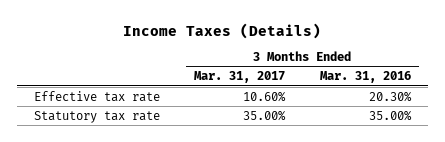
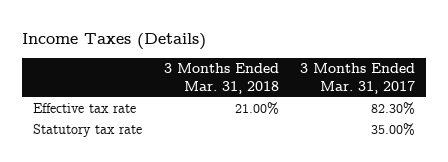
- | 3 Months Ended Mar. 31, 2017 | 3 Months Ended Mar. 31, 2016
+ | 3 Months Ended Mar. 31, 2018 | 3 Months Ended Mar. 31, 2017
- Effective tax rate | 10.60% | 20.30%
+ Effective tax rate | 21.00% | 82.30%

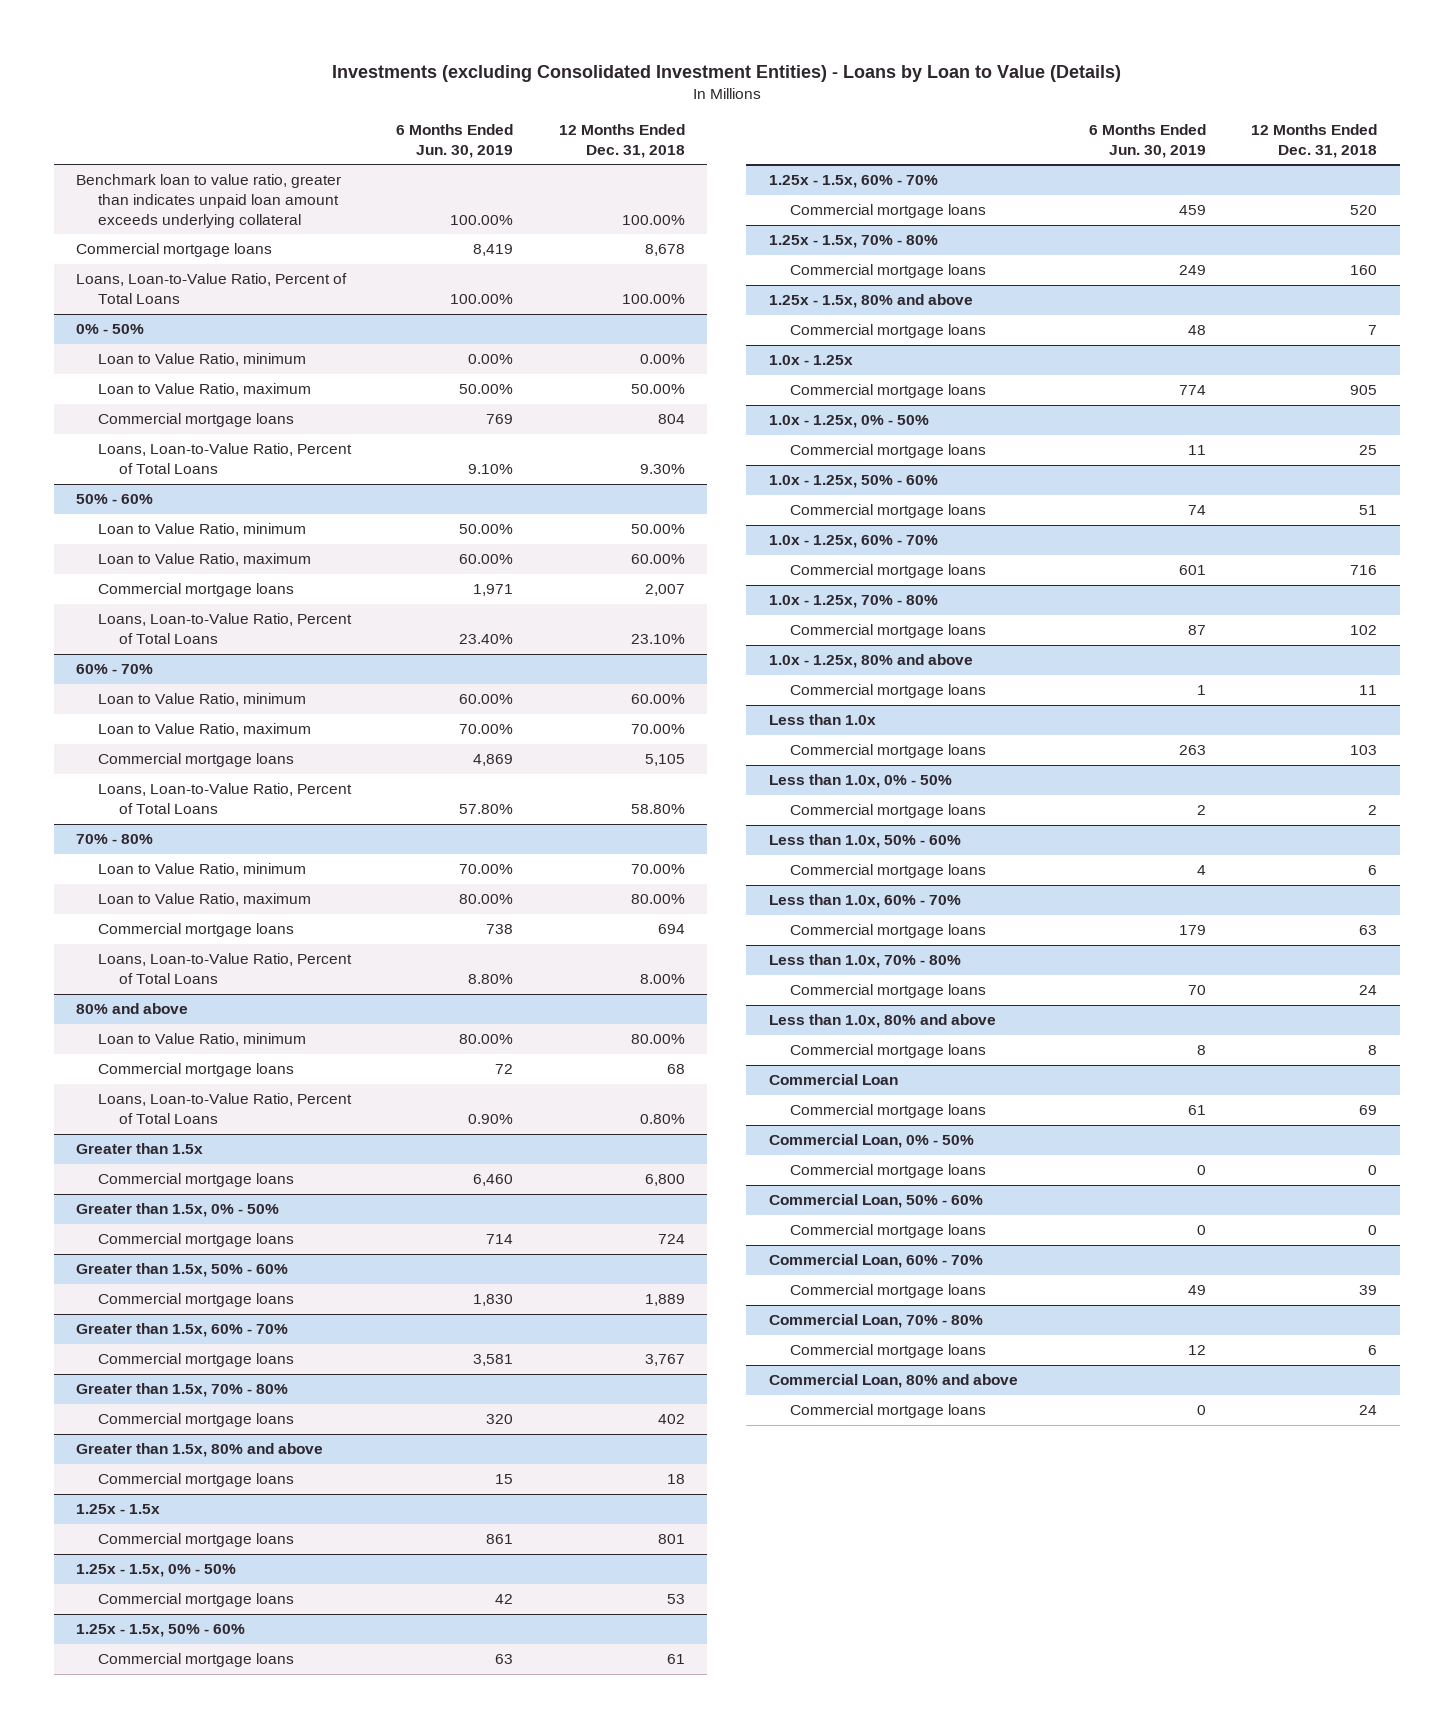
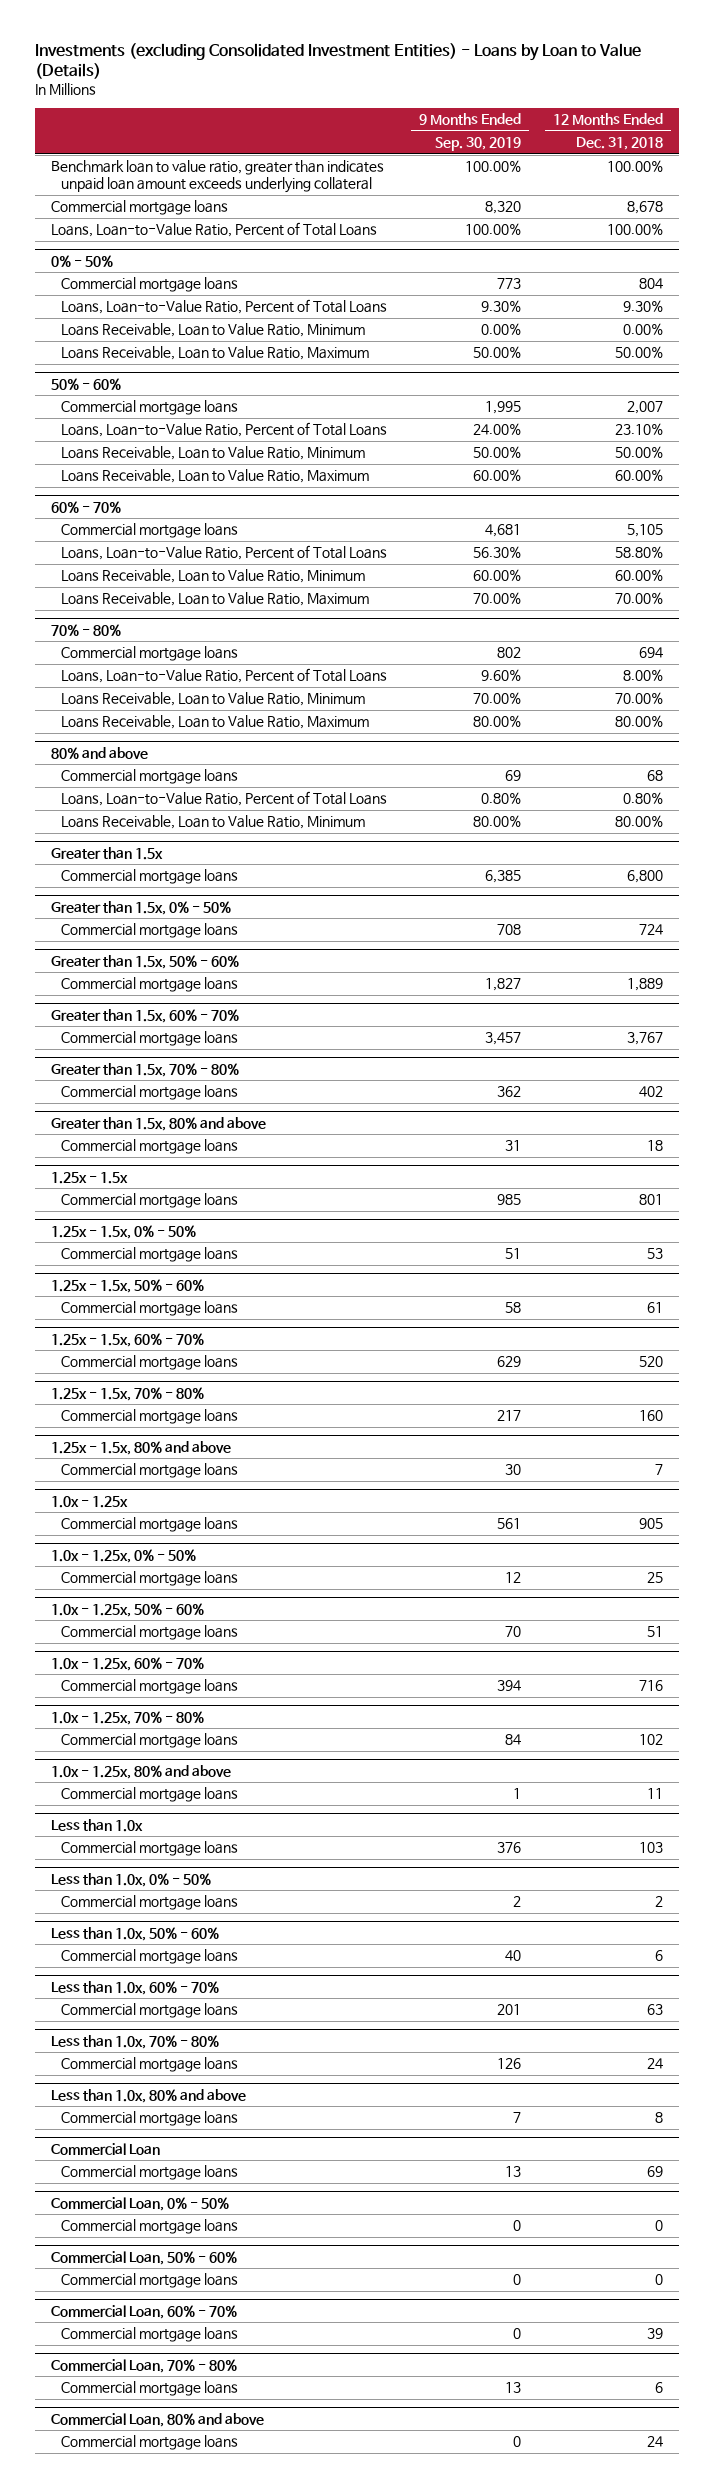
- | 6 Months Ended Jun. 30, 2019 | 12 Months Ended Dec. 31, 2018
+ | 9 Months Ended Sep. 30, 2019 | 12 Months Ended Dec. 31, 2018
@ 0% - 50%
- Loan to Value Ratio, minimum | 0.00% | 0.00%
- Loan to Value Ratio, maximum | 50.00% | 50.00%
+ Loans Receivable, Loan to Value Ratio, Minimum | 0.00% | 0.00%
+ Loans Receivable, Loan to Value Ratio, Maximum | 50.00% | 50.00%
@ 50% - 60%
- Loan to Value Ratio, minimum | 50.00% | 50.00%
- Loan to Value Ratio, maximum | 60.00% | 60.00%
+ Loans Receivable, Loan to Value Ratio, Minimum | 50.00% | 50.00%
+ Loans Receivable, Loan to Value Ratio, Maximum | 60.00% | 60.00%
@ 60% - 70%
- Loan to Value Ratio, minimum | 60.00% | 60.00%
- Loan to Value Ratio, maximum | 70.00% | 70.00%
+ Loans Receivable, Loan to Value Ratio, Minimum | 60.00% | 60.00%
+ Loans Receivable, Loan to Value Ratio, Maximum | 70.00% | 70.00%
@ 70% - 80%
- Loan to Value Ratio, minimum | 70.00% | 70.00%
- Loan to Value Ratio, maximum | 80.00% | 80.00%
+ Loans Receivable, Loan to Value Ratio, Minimum | 70.00% | 70.00%
+ Loans Receivable, Loan to Value Ratio, Maximum | 80.00% | 80.00%
@ 80% and above
- Loan to Value Ratio, minimum | 80.00% | 80.00%
+ Loans Receivable, Loan to Value Ratio, Minimum | 80.00% | 80.00%

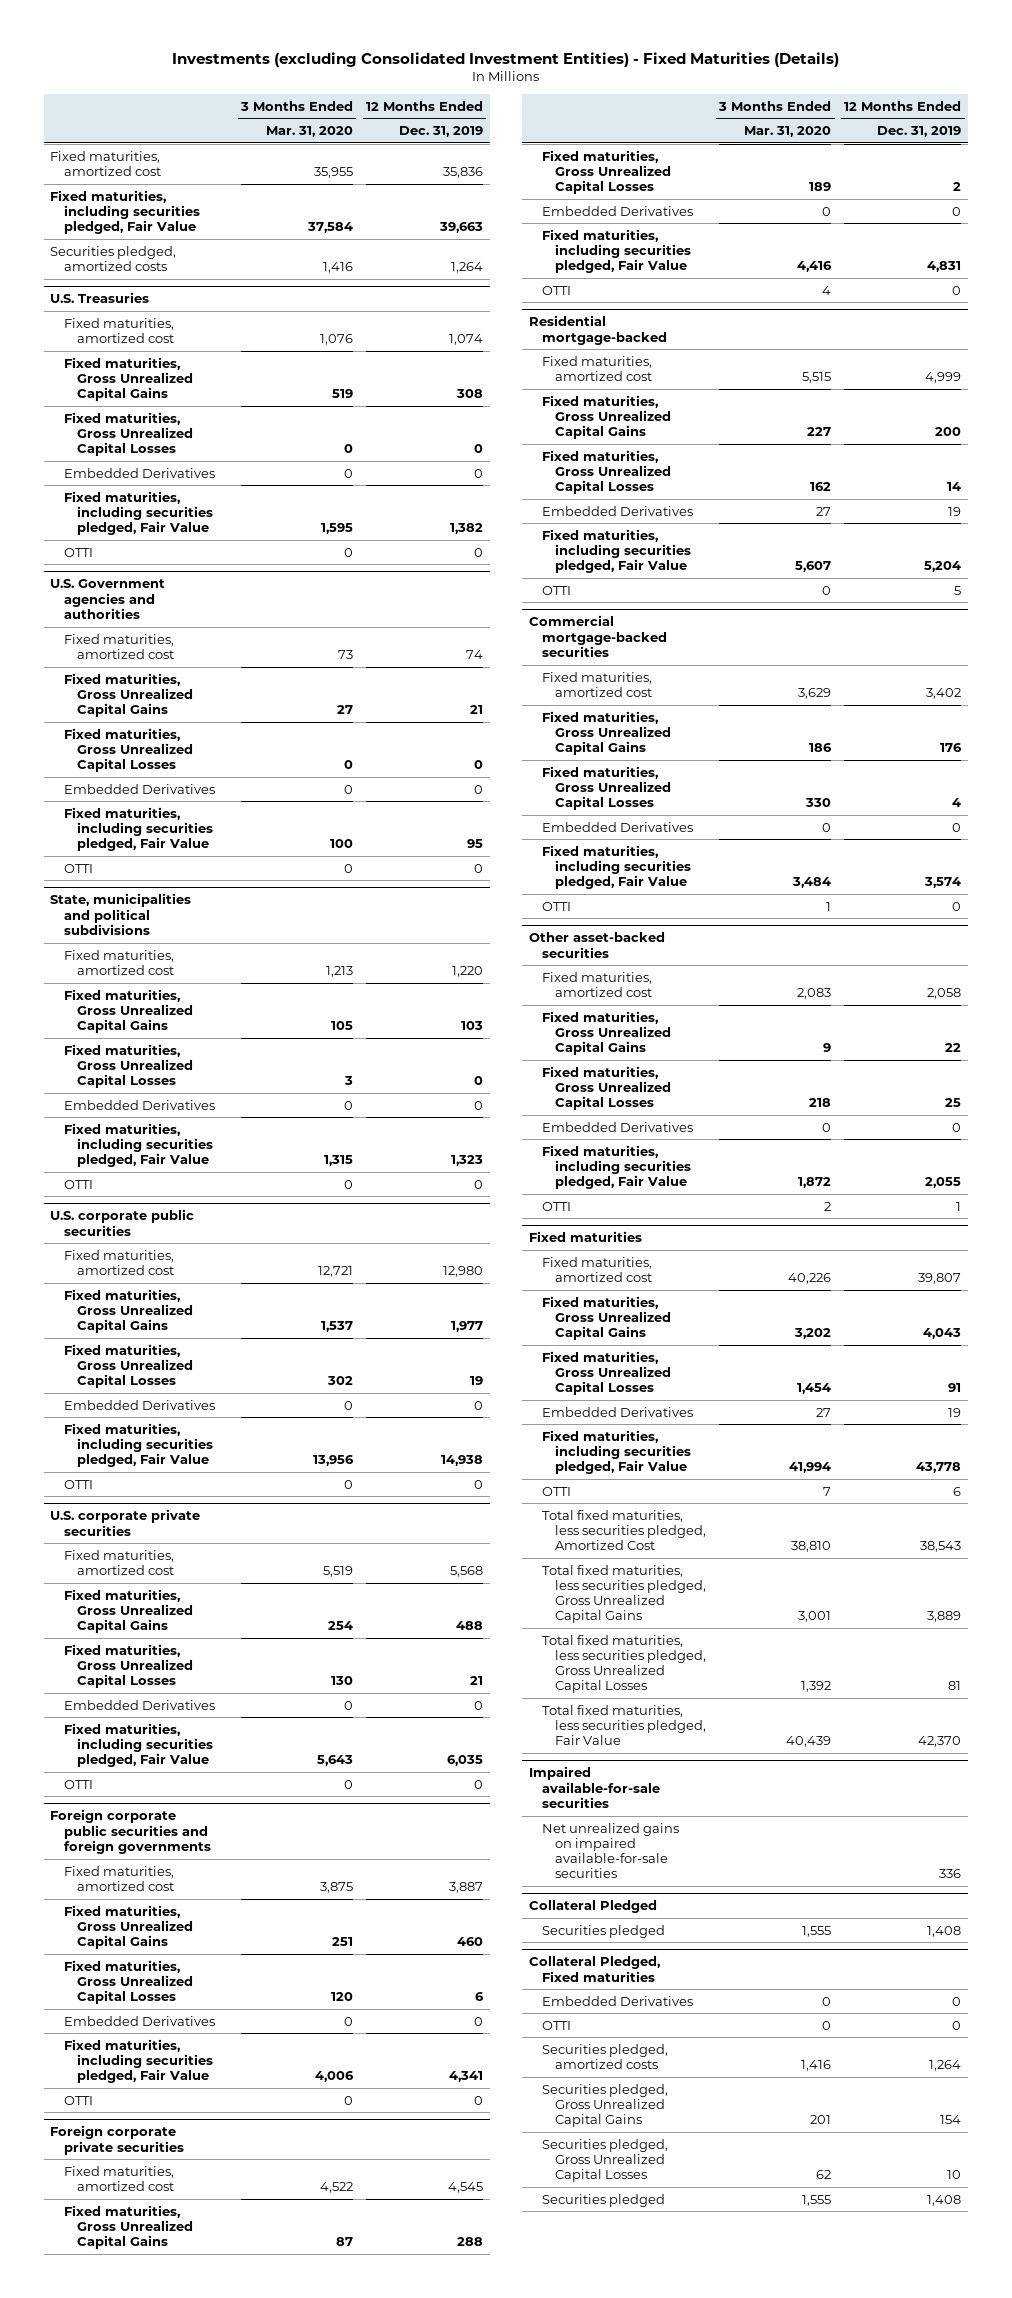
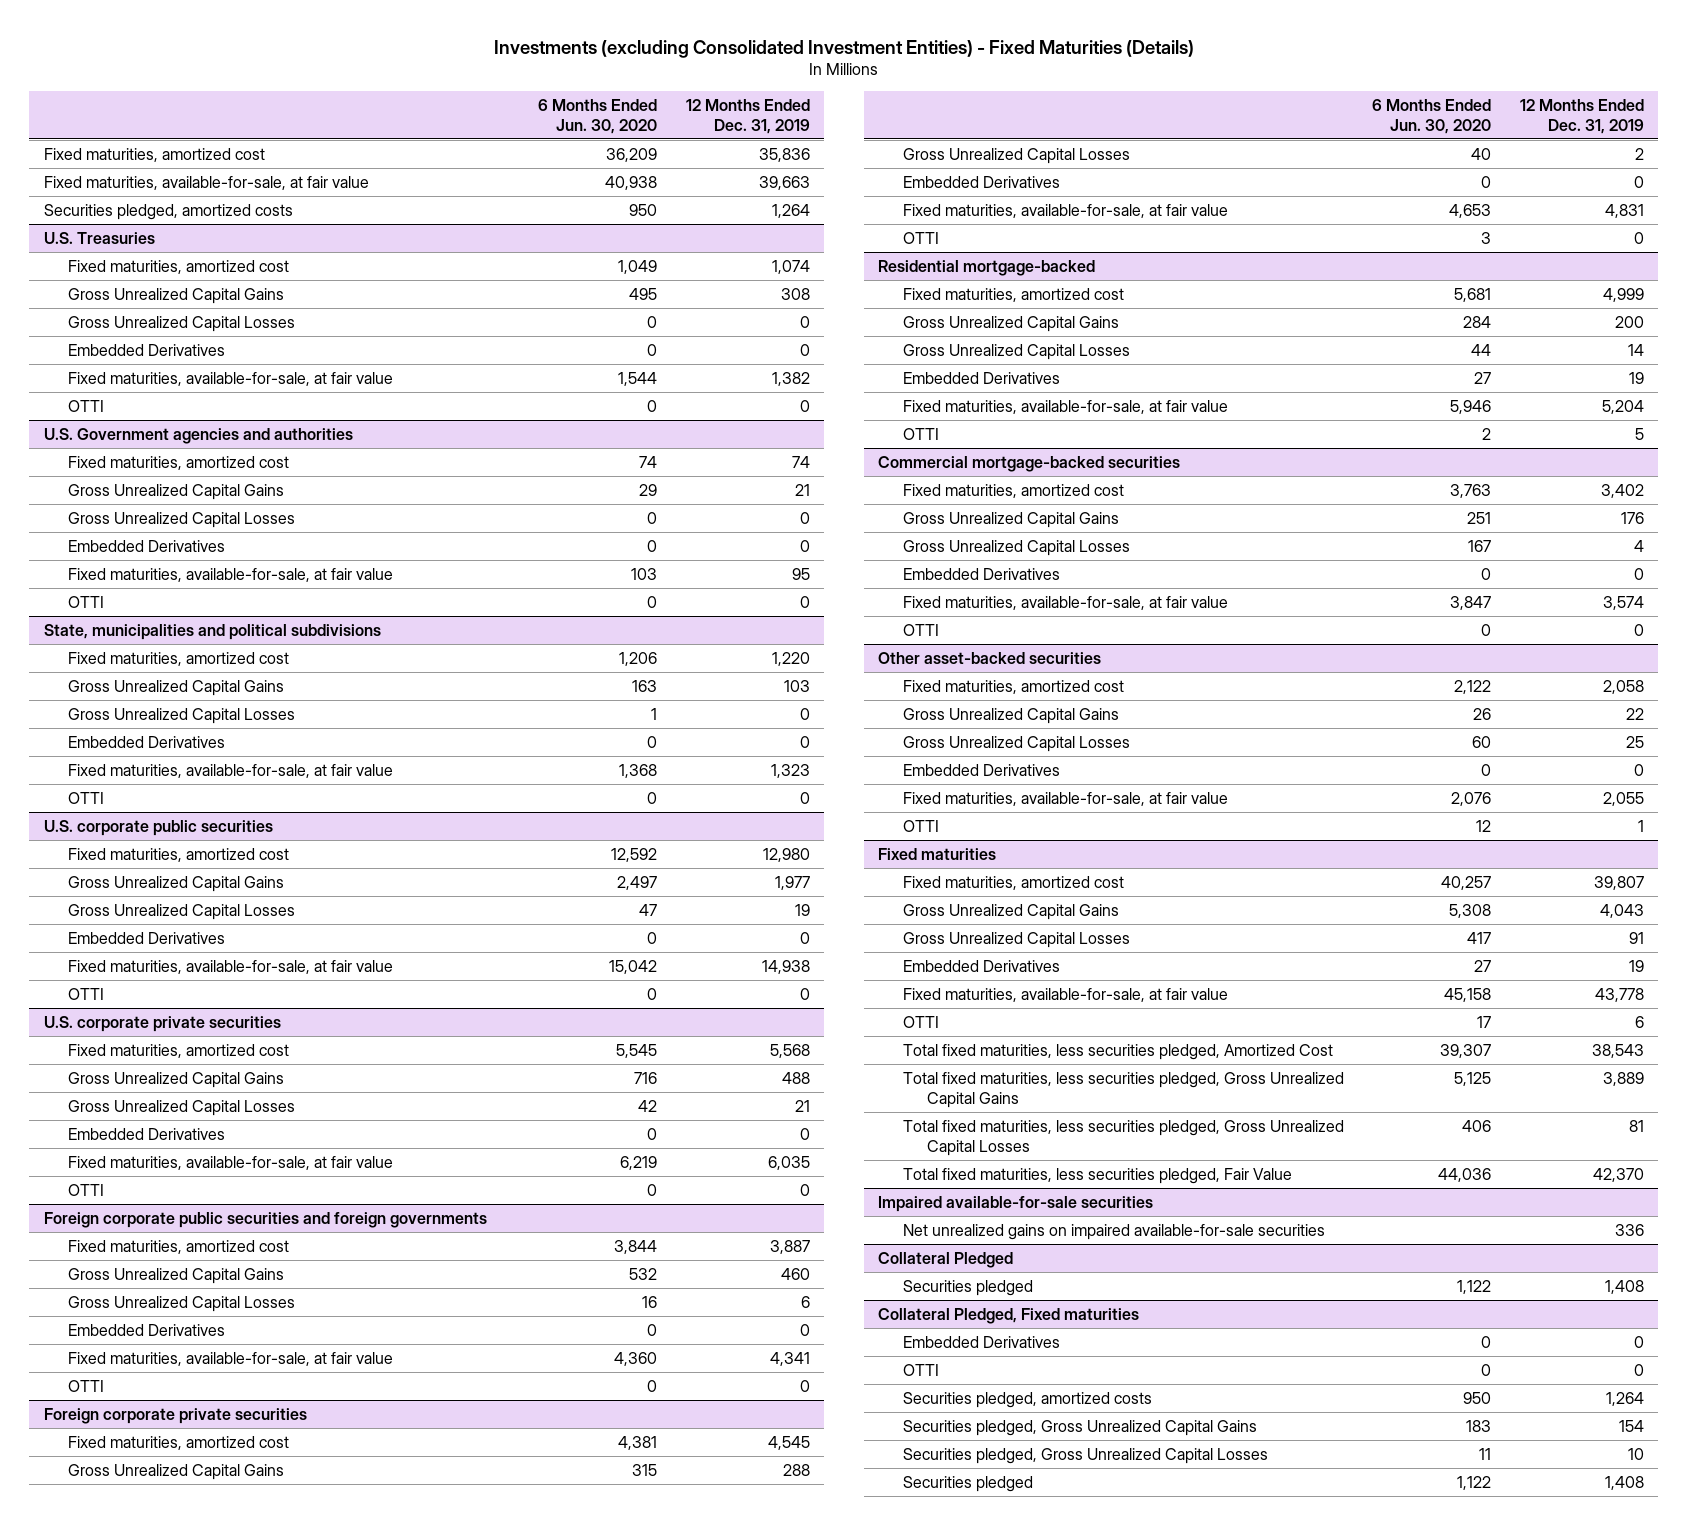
- | 3 Months Ended Mar. 31, 2020 | 12 Months Ended Dec. 31, 2019
+ | 6 Months Ended Jun. 30, 2020 | 12 Months Ended Dec. 31, 2019
- Fixed maturities, including securities pledged, Fair Value | 37,584 | 39,663
+ Fixed maturities, available-for-sale, at fair value | 40,938 | 39,663
@ U.S. Treasuries
- Fixed maturities, Gross Unrealized Capital Gains | 519 | 308
- Fixed maturities, Gross Unrealized Capital Losses | 0 | 0
+ Gross Unrealized Capital Gains | 495 | 308
+ Gross Unrealized Capital Losses | 0 | 0
- Fixed maturities, including securities pledged, Fair Value | 1,595 | 1,382
+ Fixed maturities, available-for-sale, at fair value | 1,544 | 1,382
@ U.S. Government agencies and authorities
- Fixed maturities, Gross Unrealized Capital Gains | 27 | 21
- Fixed maturities, Gross Unrealized Capital Losses | 0 | 0
+ Gross Unrealized Capital Gains | 29 | 21
+ Gross Unrealized Capital Losses | 0 | 0
- Fixed maturities, including securities pledged, Fair Value | 100 | 95
+ Fixed maturities, available-for-sale, at fair value | 103 | 95
@ State, municipalities and political subdivisions
- Fixed maturities, Gross Unrealized Capital Gains | 105 | 103
- Fixed maturities, Gross Unrealized Capital Losses | 3 | 0
+ Gross Unrealized Capital Gains | 163 | 103
+ Gross Unrealized Capital Losses | 1 | 0
- Fixed maturities, including securities pledged, Fair Value | 1,315 | 1,323
+ Fixed maturities, available-for-sale, at fair value | 1,368 | 1,323
@ U.S. corporate public securities
- Fixed maturities, Gross Unrealized Capital Gains | 1,537 | 1,977
- Fixed maturities, Gross Unrealized Capital Losses | 302 | 19
+ Gross Unrealized Capital Gains | 2,497 | 1,977
+ Gross Unrealized Capital Losses | 47 | 19
- Fixed maturities, including securities pledged, Fair Value | 13,956 | 14,938
+ Fixed maturities, available-for-sale, at fair value | 15,042 | 14,938
@ U.S. corporate private securities
- Fixed maturities, Gross Unrealized Capital Gains | 254 | 488
- Fixed maturities, Gross Unrealized Capital Losses | 130 | 21
+ Gross Unrealized Capital Gains | 716 | 488
+ Gross Unrealized Capital Losses | 42 | 21
- Fixed maturities, including securities pledged, Fair Value | 5,643 | 6,035
+ Fixed maturities, available-for-sale, at fair value | 6,219 | 6,035
@ Foreign corporate public securities and foreign governments
- Fixed maturities, Gross Unrealized Capital Gains | 251 | 460
- Fixed maturities, Gross Unrealized Capital Losses | 120 | 6
+ Gross Unrealized Capital Gains | 532 | 460
+ Gross Unrealized Capital Losses | 16 | 6
- Fixed maturities, including securities pledged, Fair Value | 4,006 | 4,341
+ Fixed maturities, available-for-sale, at fair value | 4,360 | 4,341
@ Foreign corporate private securities
- Fixed maturities, Gross Unrealized Capital Gains | 87 | 288
- Fixed maturities, Gross Unrealized Capital Losses | 189 | 2
+ Gross Unrealized Capital Gains | 315 | 288
+ Gross Unrealized Capital Losses | 40 | 2
- Fixed maturities, including securities pledged, Fair Value | 4,416 | 4,831
+ Fixed maturities, available-for-sale, at fair value | 4,653 | 4,831
@ Residential mortgage-backed
- Fixed maturities, Gross Unrealized Capital Gains | 227 | 200
- Fixed maturities, Gross Unrealized Capital Losses | 162 | 14
+ Gross Unrealized Capital Gains | 284 | 200
+ Gross Unrealized Capital Losses | 44 | 14
- Fixed maturities, including securities pledged, Fair Value | 5,607 | 5,204
+ Fixed maturities, available-for-sale, at fair value | 5,946 | 5,204
@ Commercial mortgage-backed securities
- Fixed maturities, Gross Unrealized Capital Gains | 186 | 176
- Fixed maturities, Gross Unrealized Capital Losses | 330 | 4
+ Gross Unrealized Capital Gains | 251 | 176
+ Gross Unrealized Capital Losses | 167 | 4
- Fixed maturities, including securities pledged, Fair Value | 3,484 | 3,574
+ Fixed maturities, available-for-sale, at fair value | 3,847 | 3,574
@ Other asset-backed securities
- Fixed maturities, Gross Unrealized Capital Gains | 9 | 22
- Fixed maturities, Gross Unrealized Capital Losses | 218 | 25
+ Gross Unrealized Capital Gains | 26 | 22
+ Gross Unrealized Capital Losses | 60 | 25
- Fixed maturities, including securities pledged, Fair Value | 1,872 | 2,055
+ Fixed maturities, available-for-sale, at fair value | 2,076 | 2,055
@ Fixed maturities
- Fixed maturities, Gross Unrealized Capital Gains | 3,202 | 4,043
- Fixed maturities, Gross Unrealized Capital Losses | 1,454 | 91
+ Gross Unrealized Capital Gains | 5,308 | 4,043
+ Gross Unrealized Capital Losses | 417 | 91
- Fixed maturities, including securities pledged, Fair Value | 41,994 | 43,778
+ Fixed maturities, available-for-sale, at fair value | 45,158 | 43,778

